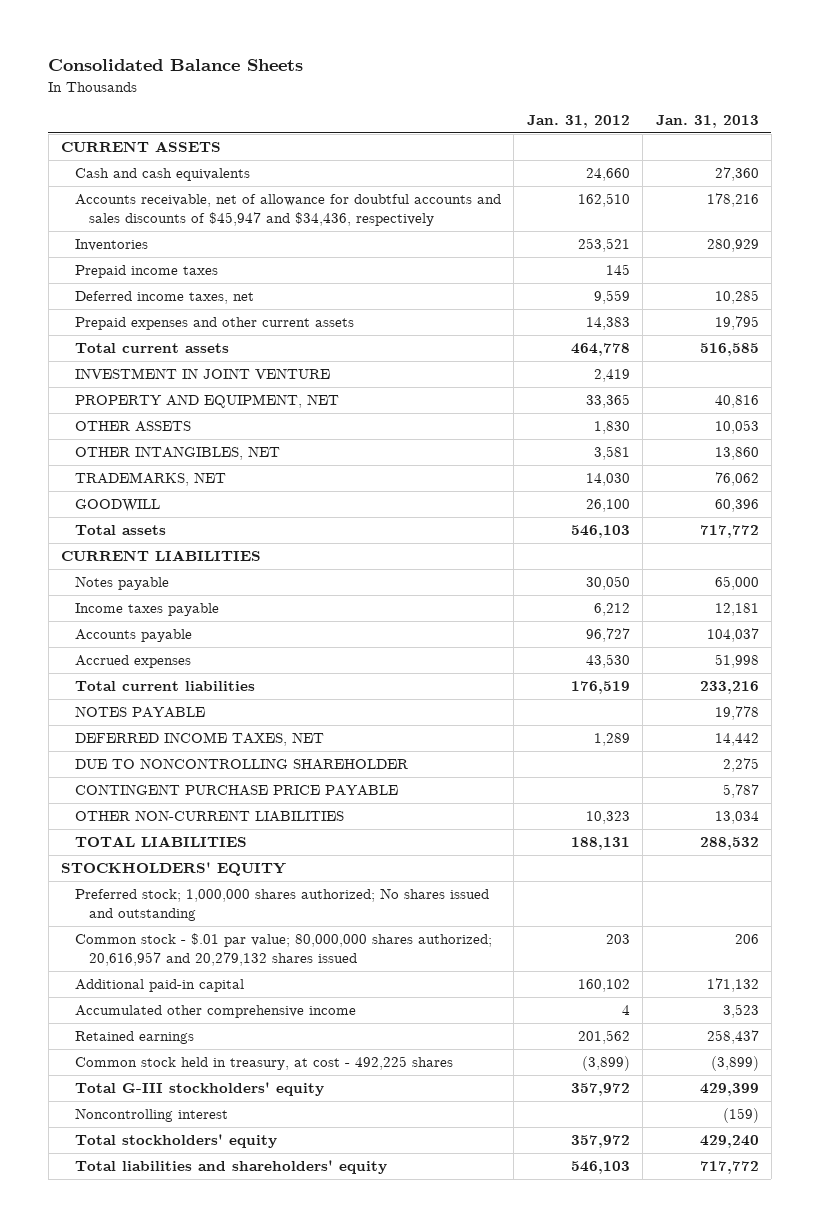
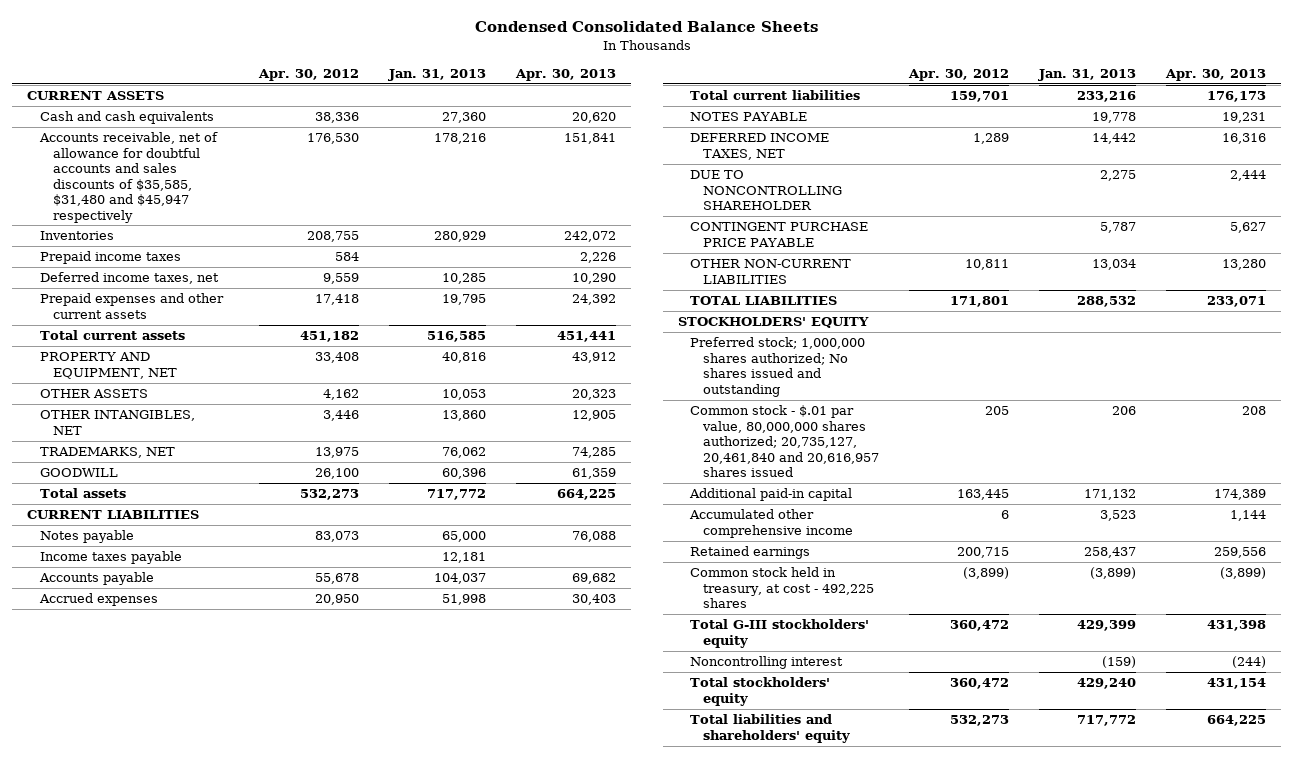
- Consolidated Balance Sheets
+ Condensed Consolidated Balance Sheets
- | Jan. 31, 2012 | Jan. 31, 2013
+ | Apr. 30, 2012 | Jan. 31, 2013 | Apr. 30, 2013
- Accounts receivable, net of allowance for doubtful accounts and sales discounts of $45,947 and $34,436, respectively | 162,510 | 178,216
+ Accounts receivable, net of allowance for doubtful accounts and sales discounts of $35,585, $31,480 and $45,947 respectively | 176,530 | 178,216 | 151,841
- INVESTMENT IN JOINT VENTURE | 2,419 |
- Common stock - $.01 par value; 80,000,000 shares authorized; 20,616,957 and 20,279,132 shares issued | 203 | 206
+ Common stock - $.01 par value, 80,000,000 shares authorized; 20,735,127, 20,461,840 and 20,616,957 shares issued | 205 | 206 | 208

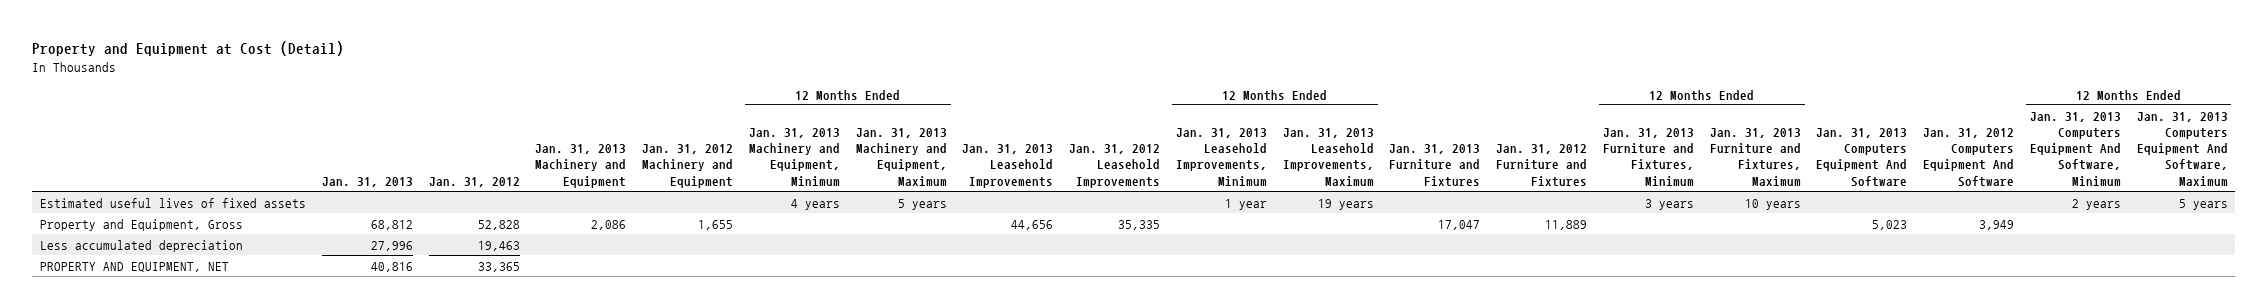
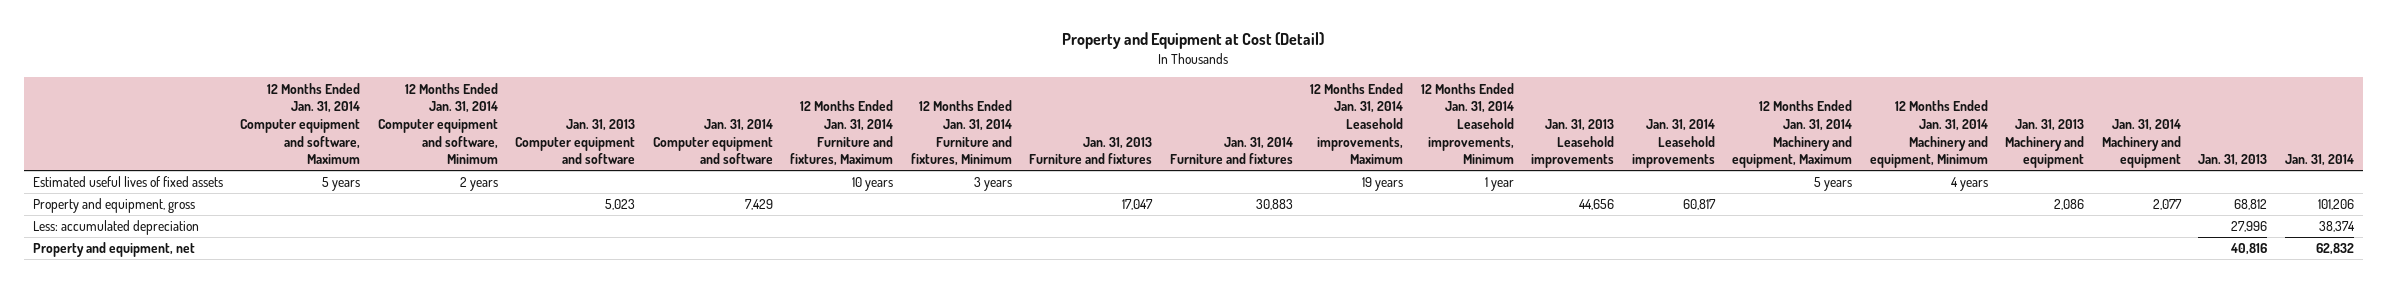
- | Jan. 31, 2013 | Jan. 31, 2012 | Jan. 31, 2013 Machinery and Equipment | Jan. 31, 2012 Machinery and Equipment | 12 Months Ended Jan. 31, 2013 Machinery and Equipment, Minimum | 12 Months Ended Jan. 31, 2013 Machinery and Equipment, Maximum | Jan. 31, 2013 Leasehold Improvements | Jan. 31, 2012 Leasehold Improvements | 12 Months Ended Jan. 31, 2013 Leasehold Improvements, Minimum | 12 Months Ended Jan. 31, 2013 Leasehold Improvements, Maximum | Jan. 31, 2013 Furniture and Fixtures | Jan. 31, 2012 Furniture and Fixtures | 12 Months Ended Jan. 31, 2013 Furniture and Fixtures, Minimum | 12 Months Ended Jan. 31, 2013 Furniture and Fixtures, Maximum | Jan. 31, 2013 Computers Equipment And Software | Jan. 31, 2012 Computers Equipment And Software | 12 Months Ended Jan. 31, 2013 Computers Equipment And Software, Minimum | 12 Months Ended Jan. 31, 2013 Computers Equipment And Software, Maximum
+ | 12 Months Ended Jan. 31, 2014 Computer equipment and software, Maximum | 12 Months Ended Jan. 31, 2014 Computer equipment and software, Minimum | Jan. 31, 2013 Computer equipment and software | Jan. 31, 2014 Computer equipment and software | 12 Months Ended Jan. 31, 2014 Furniture and fixtures, Maximum | 12 Months Ended Jan. 31, 2014 Furniture and fixtures, Minimum | Jan. 31, 2013 Furniture and fixtures | Jan. 31, 2014 Furniture and fixtures | 12 Months Ended Jan. 31, 2014 Leasehold improvements, Maximum | 12 Months Ended Jan. 31, 2014 Leasehold improvements, Minimum | Jan. 31, 2013 Leasehold improvements | Jan. 31, 2014 Leasehold improvements | 12 Months Ended Jan. 31, 2014 Machinery and equipment, Maximum | 12 Months Ended Jan. 31, 2014 Machinery and equipment, Minimum | Jan. 31, 2013 Machinery and equipment | Jan. 31, 2014 Machinery and equipment | Jan. 31, 2013 | Jan. 31, 2014
- Property and Equipment, Gross | 68,812 | 52,828 | 2,086 | 1,655 | | | 44,656 | 35,335 | | | 17,047 | 11,889 | | | 5,023 | 3,949 | |
- Less accumulated depreciation | 27,996 | 19,463 | | | | | | | | | | | | | | | |
- PROPERTY AND EQUIPMENT, NET | 40,816 | 33,365 | | | | | | | | | | | | | | | |
+ Property and equipment, gross | | | 5,023 | 7,429 | | | 17,047 | 30,883 | | | 44,656 | 60,817 | | | 2,086 | 2,077 | 68,812 | 101,206
+ Less: accumulated depreciation | | | | | | | | | | | | | | | | | 27,996 | 38,374
+ Property and equipment, net | | | | | | | | | | | | | | | | | 40,816 | 62,832

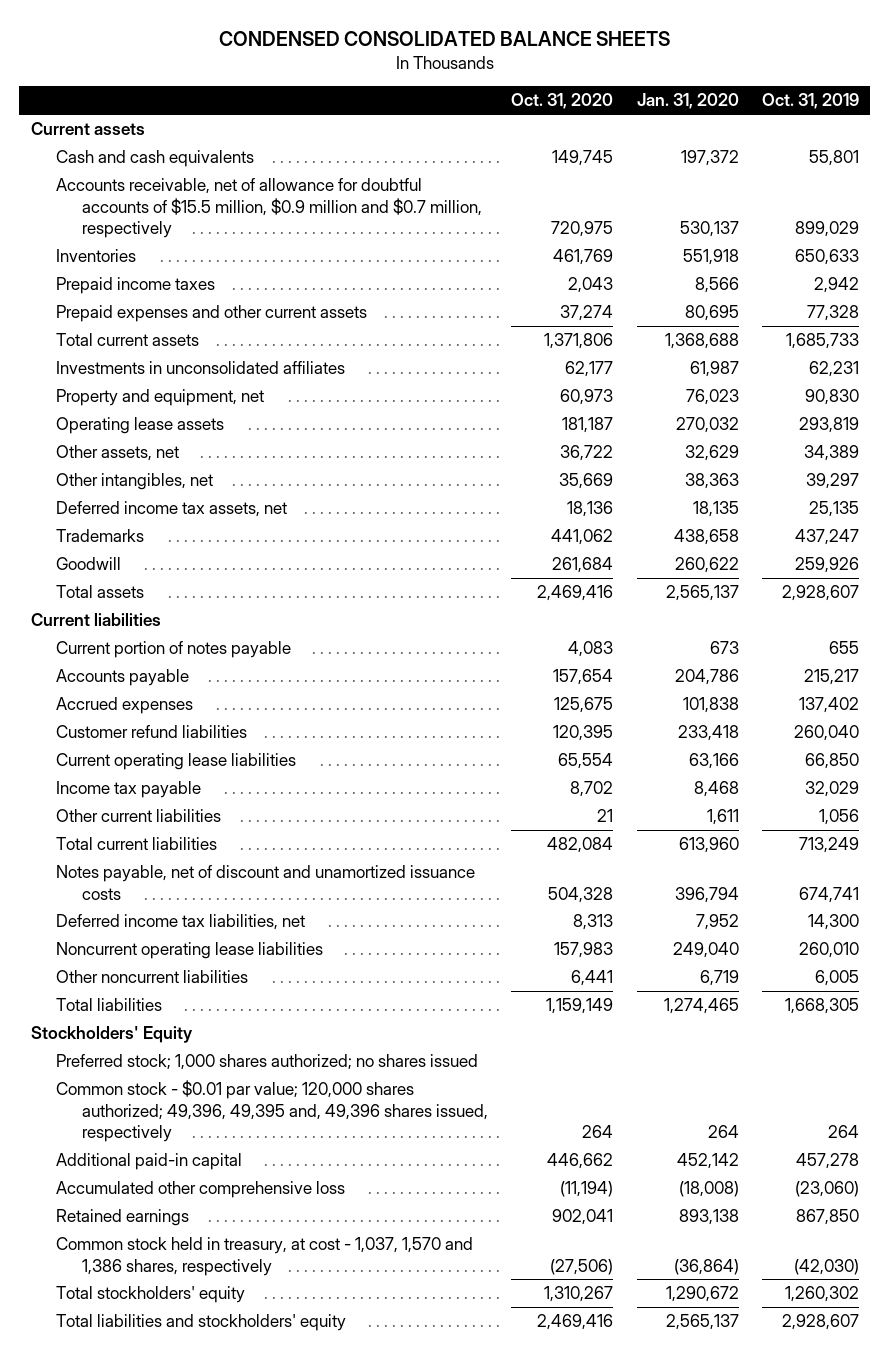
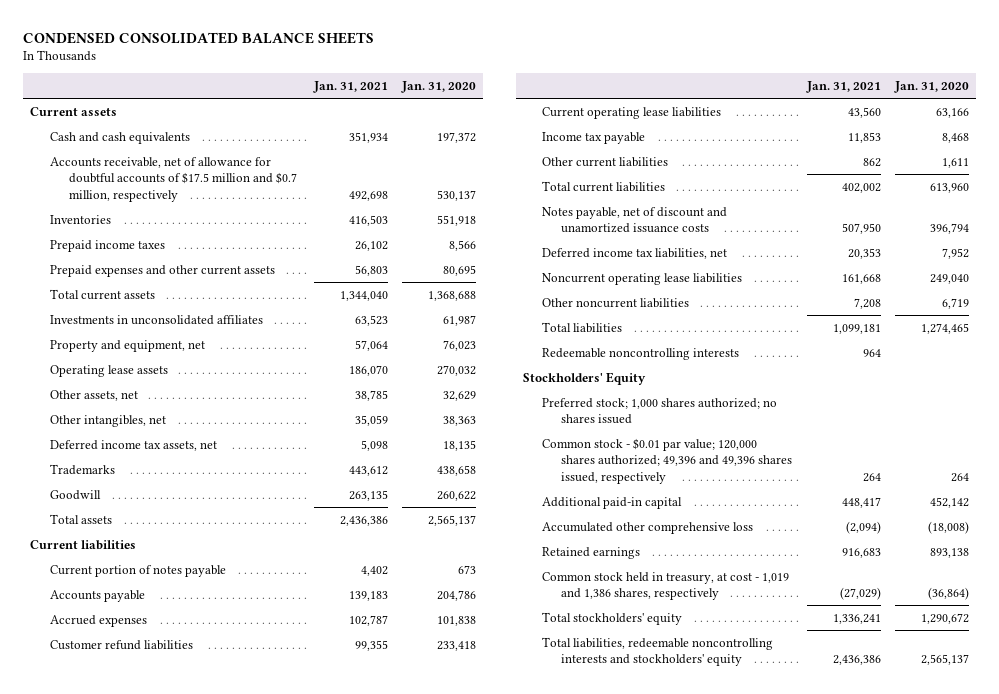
- | Oct. 31, 2020 | Jan. 31, 2020 | Oct. 31, 2019
+ | Jan. 31, 2021 | Jan. 31, 2020
- Accounts receivable, net of allowance for doubtful accounts of $15.5 million, $0.9 million and $0.7 million, respectively | 720,975 | 530,137 | 899,029
+ Accounts receivable, net of allowance for doubtful accounts of $17.5 million and $0.7 million, respectively | 492,698 | 530,137
+ Redeemable noncontrolling interests | 964 |
- Common stock - $0.01 par value; 120,000 shares authorized; 49,396, 49,395 and, 49,396 shares issued, respectively | 264 | 264 | 264
+ Common stock - $0.01 par value; 120,000 shares authorized; 49,396 and 49,396 shares issued, respectively | 264 | 264
- Common stock held in treasury, at cost - 1,037, 1,570 and 1,386 shares, respectively | (27,506) | (36,864) | (42,030)
+ Common stock held in treasury, at cost - 1,019 and 1,386 shares, respectively | (27,029) | (36,864)
- Total liabilities and stockholders' equity | 2,469,416 | 2,565,137 | 2,928,607
+ Total liabilities, redeemable noncontrolling interests and stockholders' equity | 2,436,386 | 2,565,137

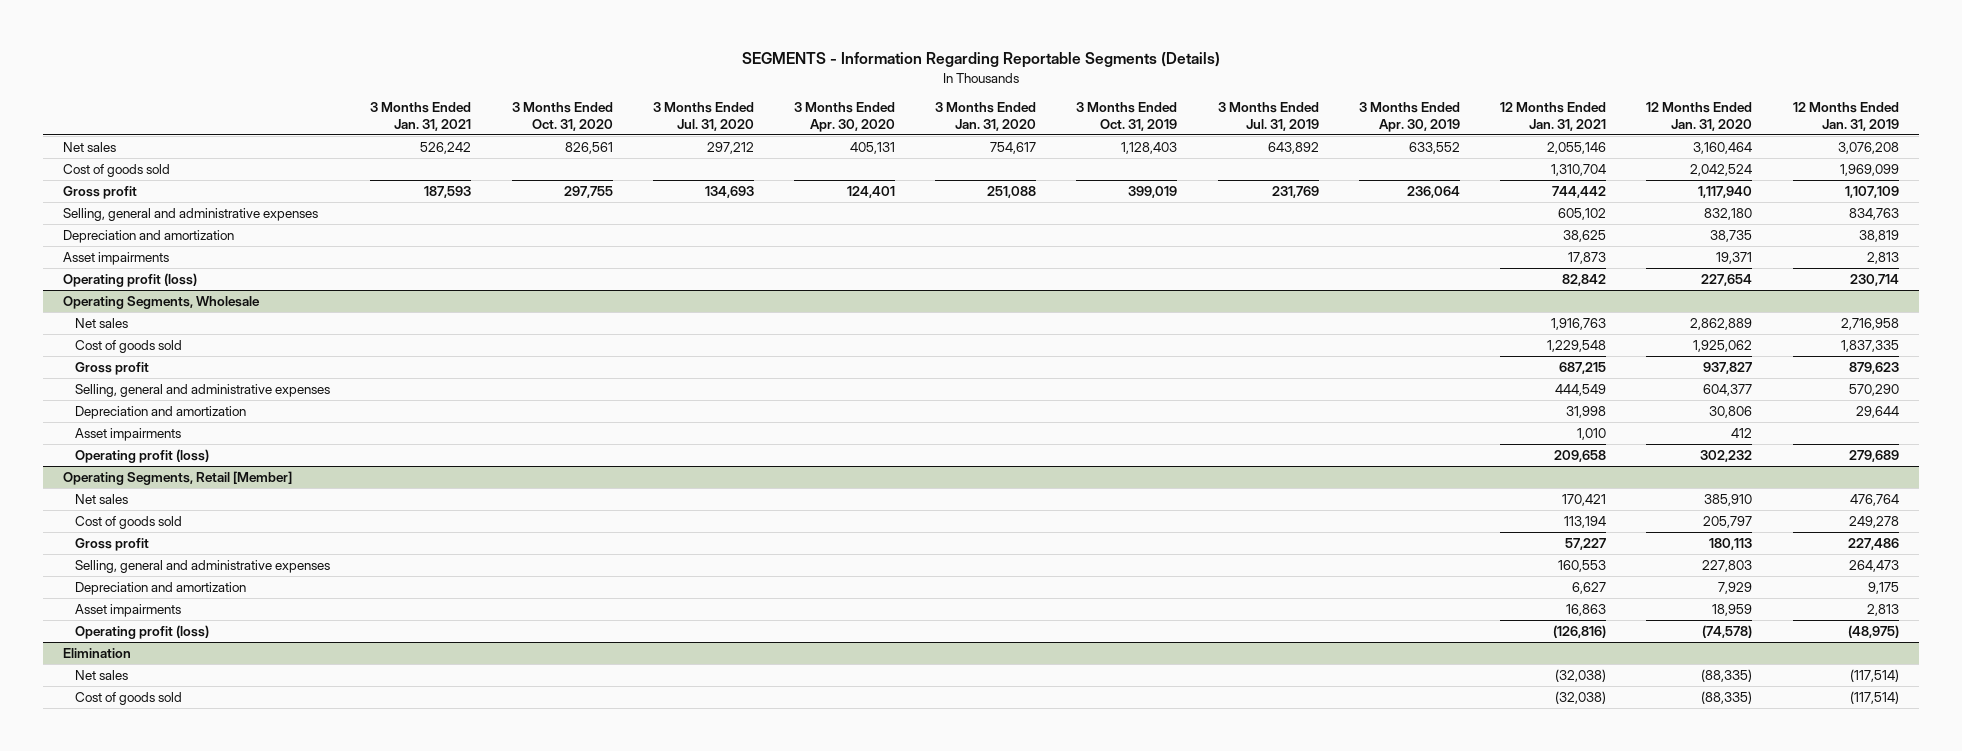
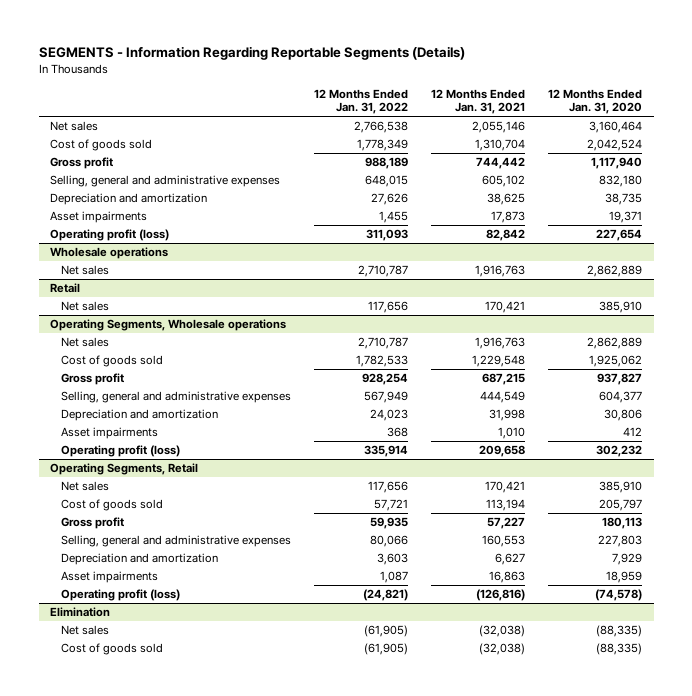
- | 3 Months Ended Jan. 31, 2021 | 3 Months Ended Oct. 31, 2020 | 3 Months Ended Jul. 31, 2020 | 3 Months Ended Apr. 30, 2020 | 3 Months Ended Jan. 31, 2020 | 3 Months Ended Oct. 31, 2019 | 3 Months Ended Jul. 31, 2019 | 3 Months Ended Apr. 30, 2019 | 12 Months Ended Jan. 31, 2021 | 12 Months Ended Jan. 31, 2020 | 12 Months Ended Jan. 31, 2019
+ | 12 Months Ended Jan. 31, 2022 | 12 Months Ended Jan. 31, 2021 | 12 Months Ended Jan. 31, 2020
- Operating Segments, Wholesale
+ Wholesale operations
+ Retail
+ Net sales | 117,656 | 170,421 | 385,910
+ Operating Segments, Wholesale operations
+ Net sales | 2,710,787 | 1,916,763 | 2,862,889
- Operating Segments, Retail [Member]
+ Operating Segments, Retail

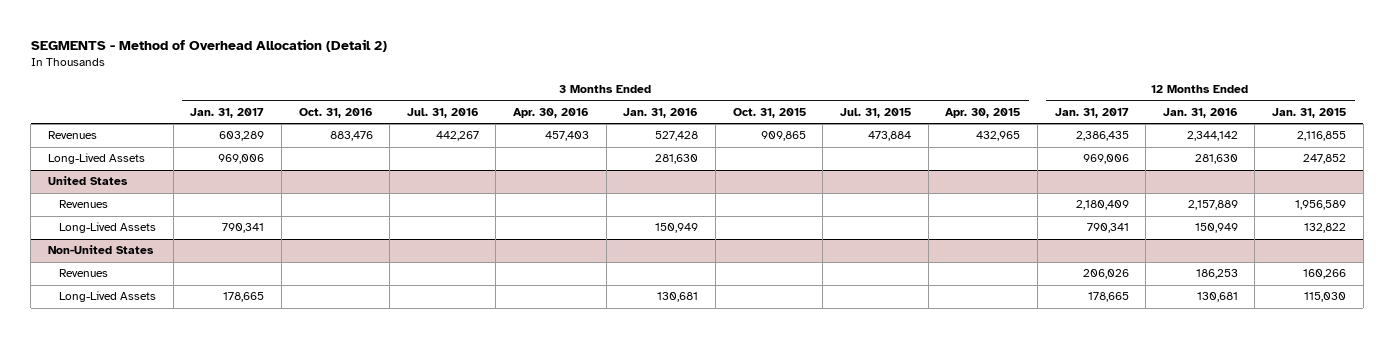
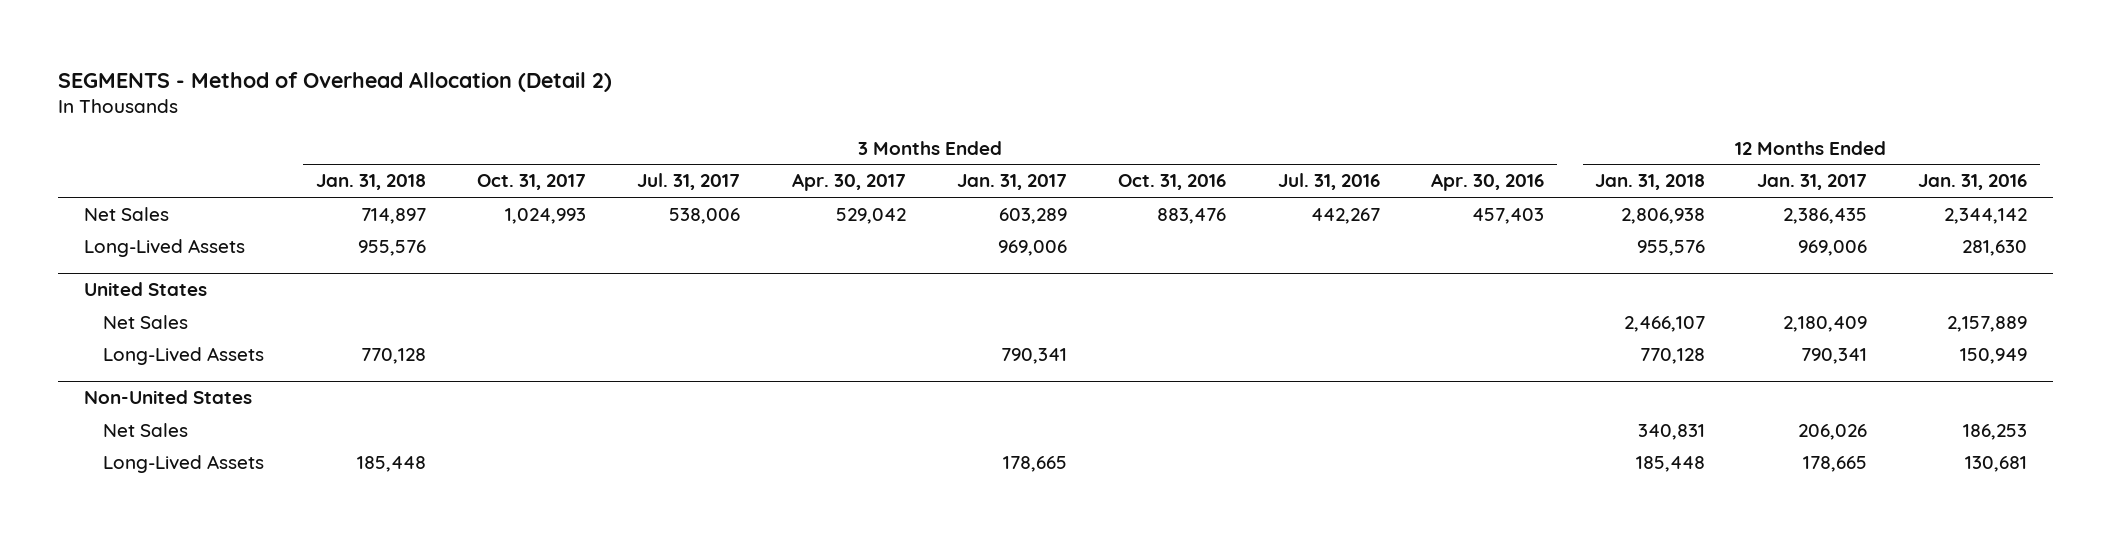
- | 3 Months Ended Jan. 31, 2017 | 3 Months Ended Oct. 31, 2016 | 3 Months Ended Jul. 31, 2016 | 3 Months Ended Apr. 30, 2016 | 3 Months Ended Jan. 31, 2016 | 3 Months Ended Oct. 31, 2015 | 3 Months Ended Jul. 31, 2015 | 3 Months Ended Apr. 30, 2015 | 12 Months Ended Jan. 31, 2017 | 12 Months Ended Jan. 31, 2016 | 12 Months Ended Jan. 31, 2015
+ | 3 Months Ended Jan. 31, 2018 | 3 Months Ended Oct. 31, 2017 | 3 Months Ended Jul. 31, 2017 | 3 Months Ended Apr. 30, 2017 | 3 Months Ended Jan. 31, 2017 | 3 Months Ended Oct. 31, 2016 | 3 Months Ended Jul. 31, 2016 | 3 Months Ended Apr. 30, 2016 | 12 Months Ended Jan. 31, 2018 | 12 Months Ended Jan. 31, 2017 | 12 Months Ended Jan. 31, 2016
- Revenues | 603,289 | 883,476 | 442,267 | 457,403 | 527,428 | 909,865 | 473,884 | 432,965 | 2,386,435 | 2,344,142 | 2,116,855
+ Net Sales | 714,897 | 1,024,993 | 538,006 | 529,042 | 603,289 | 883,476 | 442,267 | 457,403 | 2,806,938 | 2,386,435 | 2,344,142
@ United States
- Revenues | | | | | | | | | 2,180,409 | 2,157,889 | 1,956,589
+ Net Sales | | | | | | | | | 2,466,107 | 2,180,409 | 2,157,889
@ Non-United States
- Revenues | | | | | | | | | 206,026 | 186,253 | 160,266
+ Net Sales | | | | | | | | | 340,831 | 206,026 | 186,253

